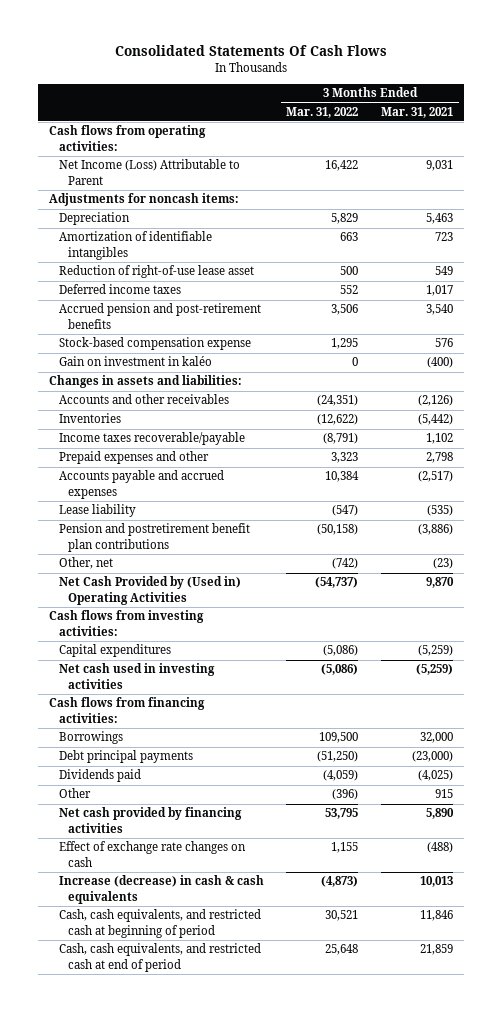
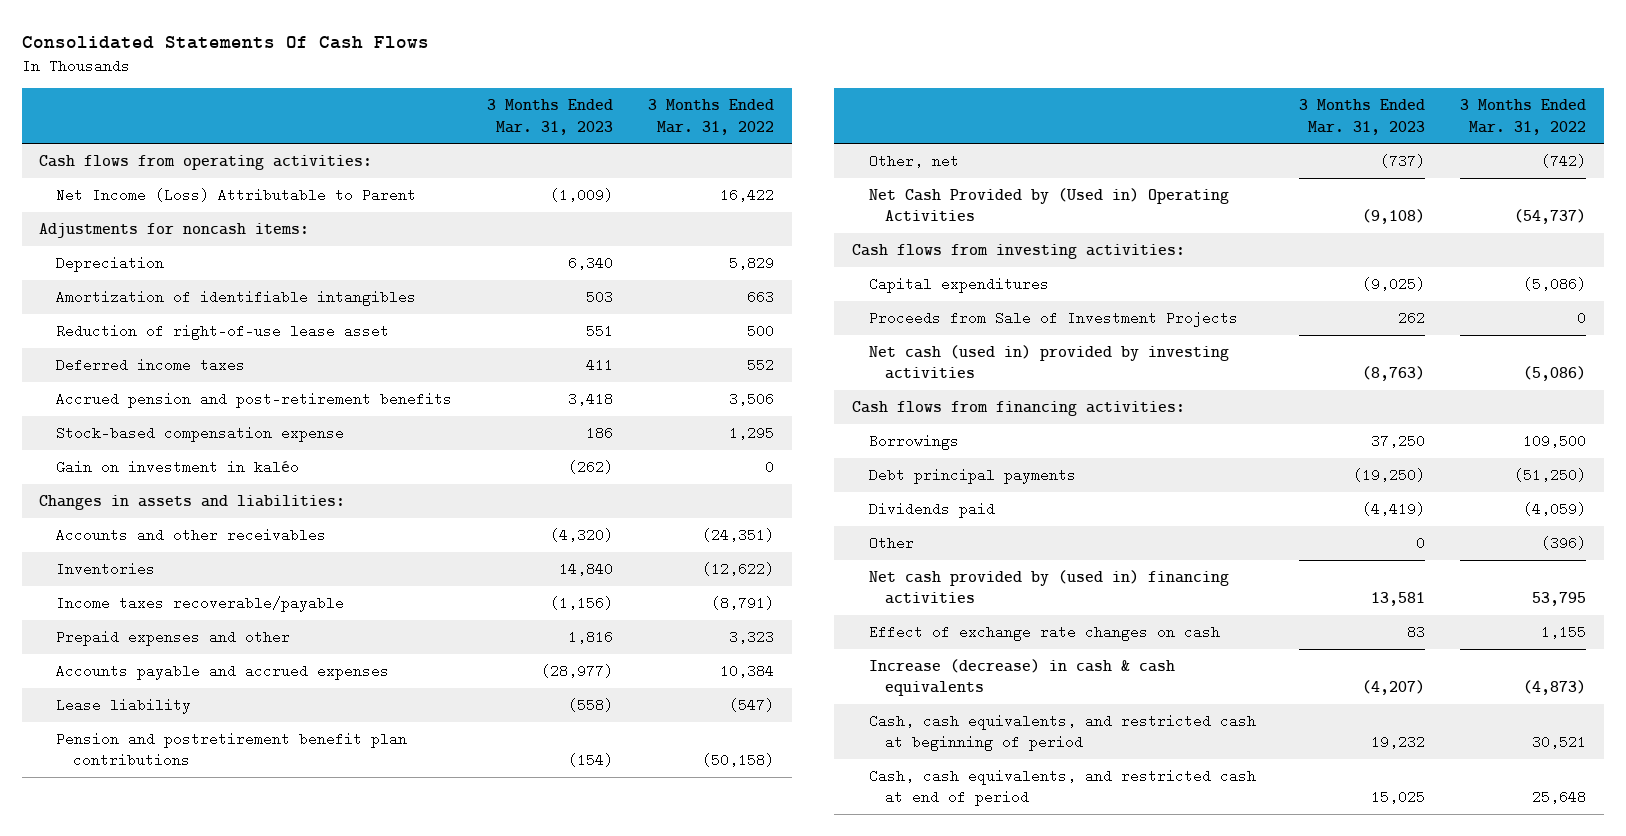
- | 3 Months Ended Mar. 31, 2022 | 3 Months Ended Mar. 31, 2021
+ | 3 Months Ended Mar. 31, 2023 | 3 Months Ended Mar. 31, 2022
- Net cash used in investing activities | (5,086) | (5,259)
+ Proceeds from Sale of Investment Projects | 262 | 0
+ Net cash (used in) provided by investing activities | (8,763) | (5,086)
- Net cash provided by financing activities | 53,795 | 5,890
+ Net cash provided by (used in) financing activities | 13,581 | 53,795

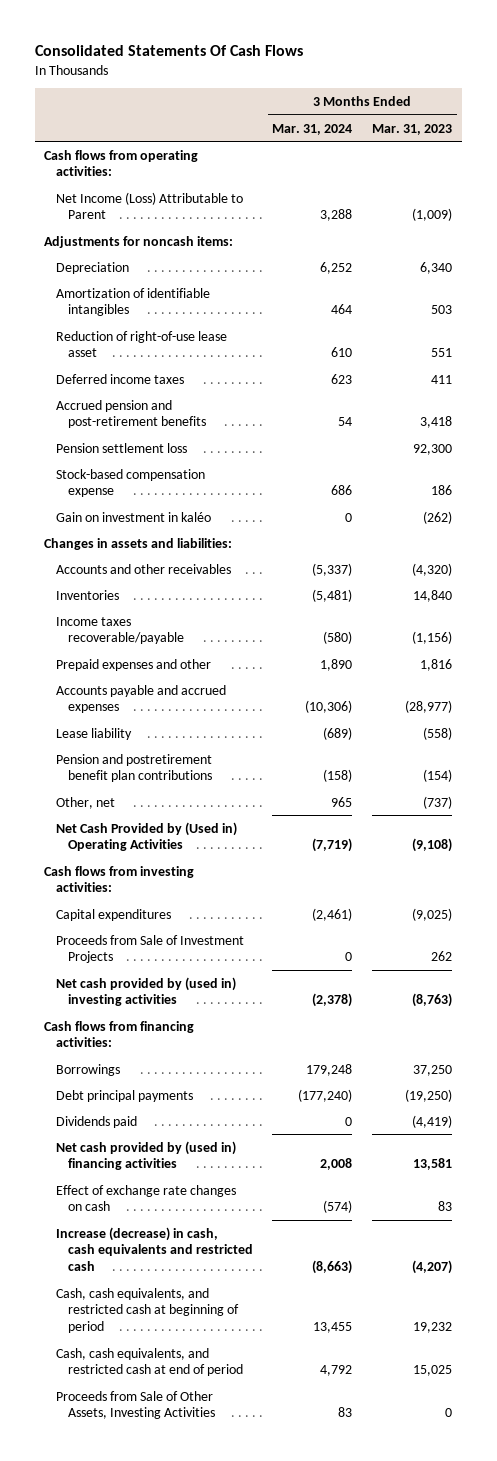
- | 3 Months Ended Mar. 31, 2023 | 3 Months Ended Mar. 31, 2022
+ | 3 Months Ended Mar. 31, 2024 | 3 Months Ended Mar. 31, 2023
+ Pension settlement loss | | 92,300
- Net cash (used in) provided by investing activities | (8,763) | (5,086)
+ Net cash provided by (used in) investing activities | (2,378) | (8,763)
- Other | 0 | (396)
- Increase (decrease) in cash & cash equivalents | (4,207) | (4,873)
+ Increase (decrease) in cash, cash equivalents and restricted cash | (8,663) | (4,207)
+ Proceeds from Sale of Other Assets, Investing Activities | 83 | 0

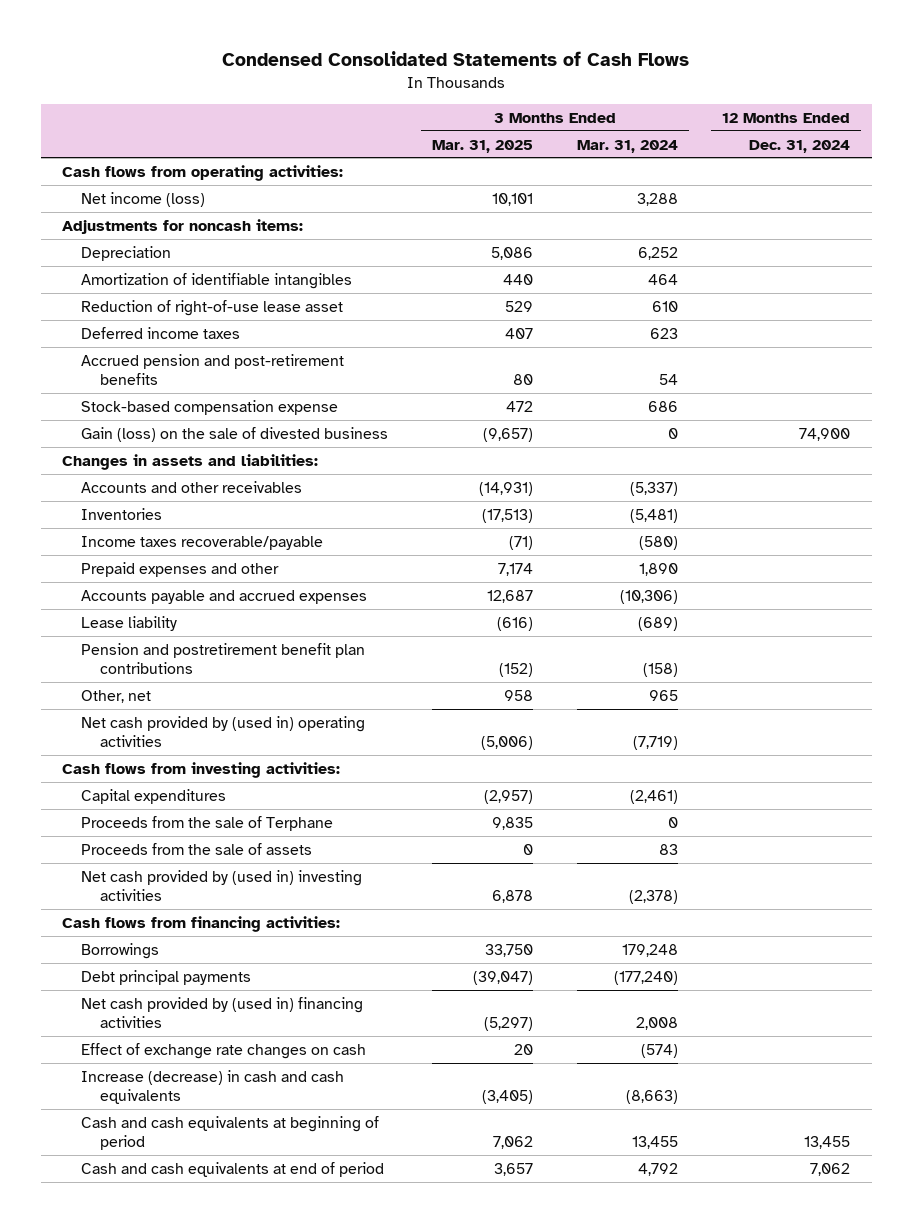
- Consolidated Statements Of Cash Flows
+ Condensed Consolidated Statements of Cash Flows
- | 3 Months Ended Mar. 31, 2024 | 3 Months Ended Mar. 31, 2023
+ | 3 Months Ended Mar. 31, 2025 | 3 Months Ended Mar. 31, 2024 | 12 Months Ended Dec. 31, 2024
- Net Income (Loss) Attributable to Parent | 3,288 | (1,009)
+ Net income (loss) | 10,101 | 3,288 |
- Pension settlement loss | | 92,300
- Gain on investment in kaléo | 0 | (262)
+ Gain (loss) on the sale of divested business | (9,657) | 0 | 74,900
- Net Cash Provided by (Used in) Operating Activities | (7,719) | (9,108)
+ Net cash provided by (used in) operating activities | (5,006) | (7,719) |
- Proceeds from Sale of Investment Projects | 0 | 262
+ Proceeds from the sale of Terphane | 9,835 | 0 |
+ Proceeds from the sale of assets | 0 | 83 |
- Dividends paid | 0 | (4,419)
- Increase (decrease) in cash, cash equivalents and restricted cash | (8,663) | (4,207)
- Cash, cash equivalents, and restricted cash at beginning of period | 13,455 | 19,232
- Cash, cash equivalents, and restricted cash at end of period | 4,792 | 15,025
- Proceeds from Sale of Other Assets, Investing Activities | 83 | 0
+ Increase (decrease) in cash and cash equivalents | (3,405) | (8,663) |
+ Cash and cash equivalents at beginning of period | 7,062 | 13,455 | 13,455
+ Cash and cash equivalents at end of period | 3,657 | 4,792 | 7,062

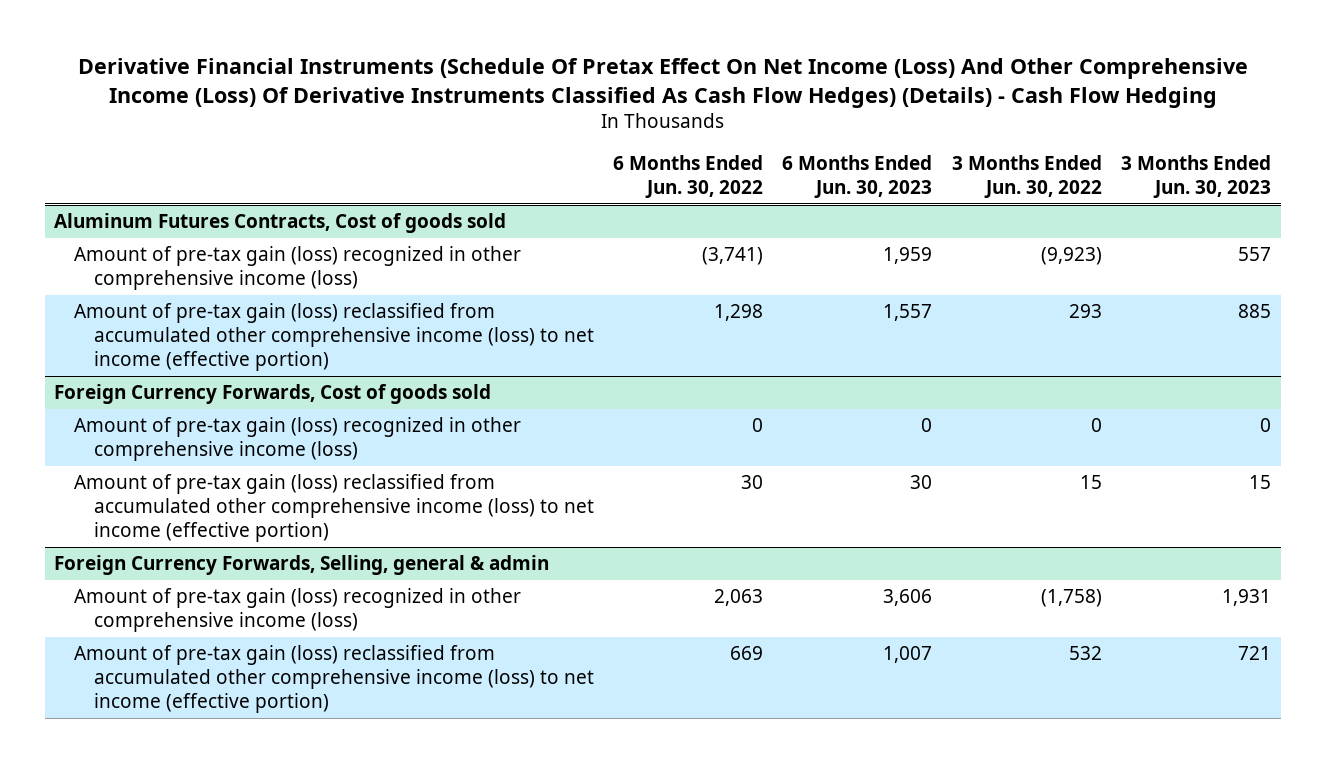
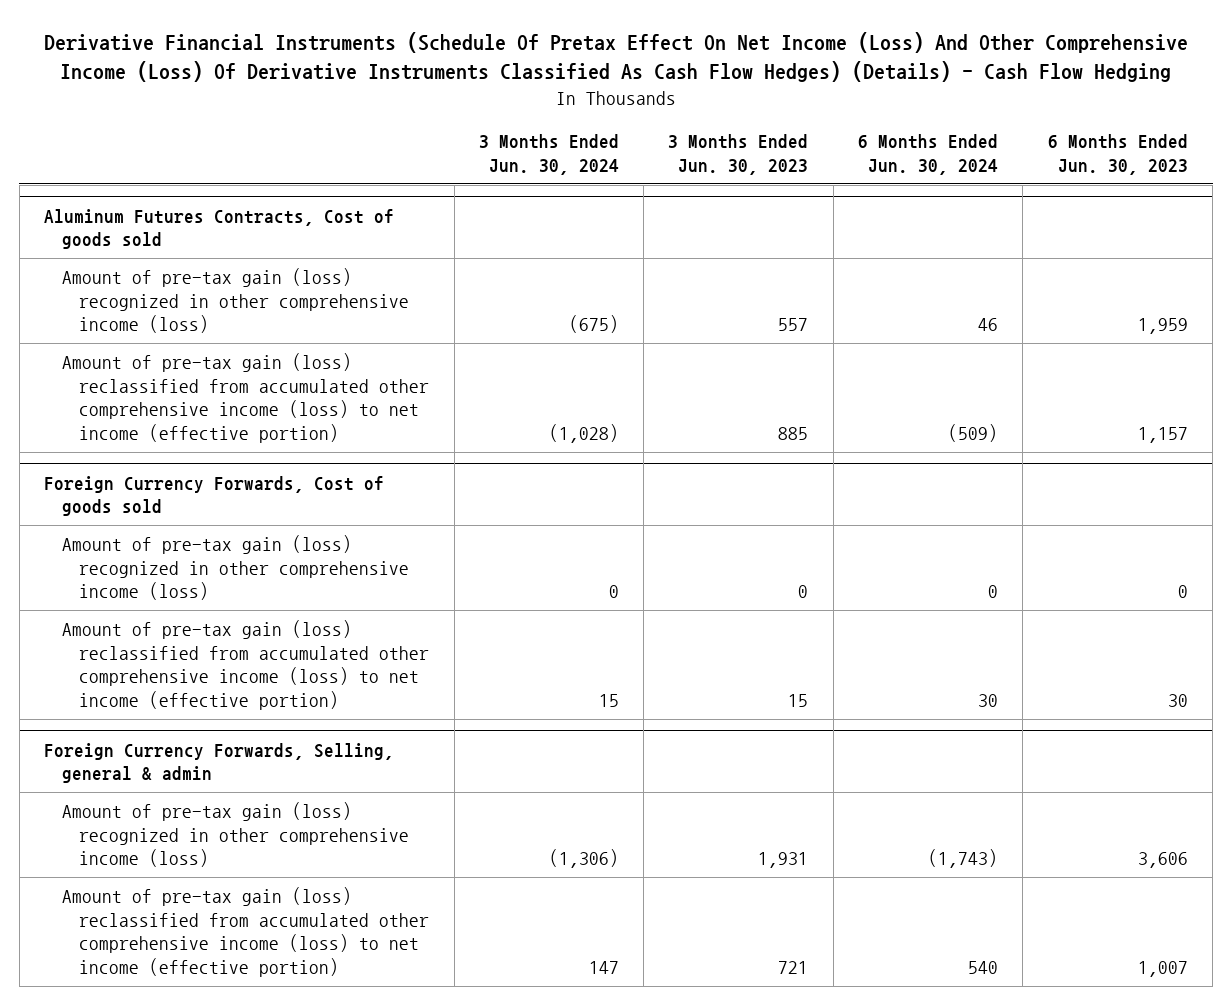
- | 6 Months Ended Jun. 30, 2022 | 6 Months Ended Jun. 30, 2023 | 3 Months Ended Jun. 30, 2022 | 3 Months Ended Jun. 30, 2023
+ | 3 Months Ended Jun. 30, 2024 | 3 Months Ended Jun. 30, 2023 | 6 Months Ended Jun. 30, 2024 | 6 Months Ended Jun. 30, 2023
@ Aluminum Futures Contracts, Cost of goods sold
- Amount of pre-tax gain (loss) reclassified from accumulated other comprehensive income (loss) to net income (effective portion) | 1,298 | 1,557 | 293 | 885
+ Amount of pre-tax gain (loss) reclassified from accumulated other comprehensive income (loss) to net income (effective portion) | (1,028) | 885 | (509) | 1,157

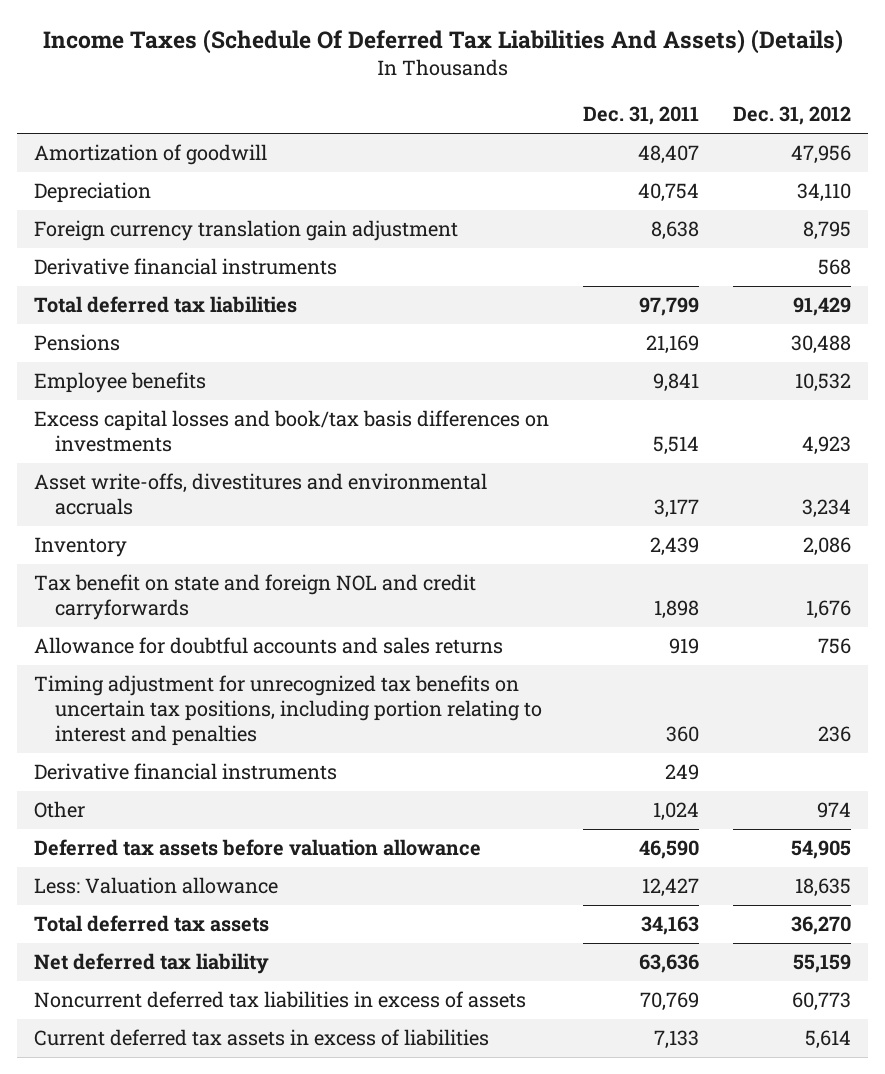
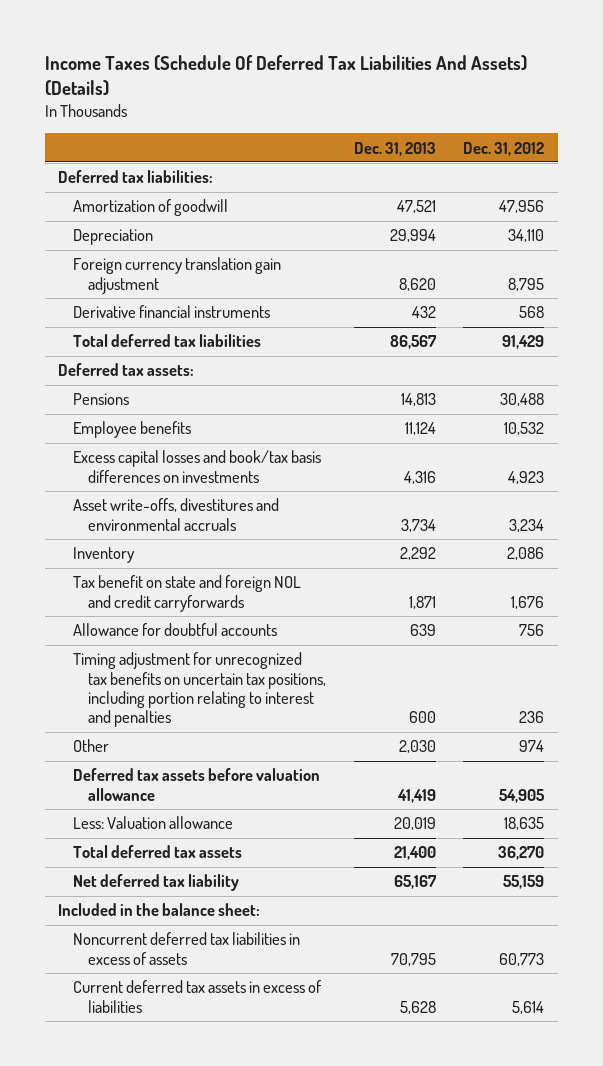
- | Dec. 31, 2011 | Dec. 31, 2012
+ | Dec. 31, 2013 | Dec. 31, 2012
+ Deferred tax liabilities:
+ Deferred tax assets:
- Allowance for doubtful accounts and sales returns | 919 | 756
+ Allowance for doubtful accounts | 639 | 756
- Derivative financial instruments | 249 |
+ Included in the balance sheet:

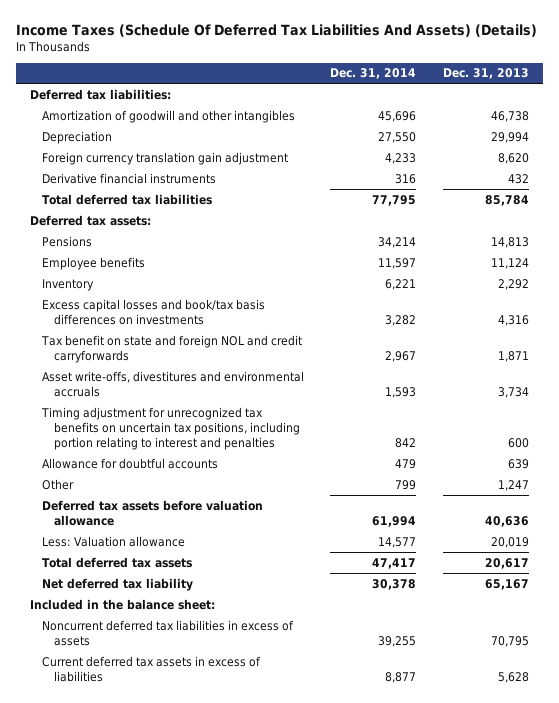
- | Dec. 31, 2013 | Dec. 31, 2012
+ | Dec. 31, 2014 | Dec. 31, 2013
- Amortization of goodwill | 47,521 | 47,956
+ Amortization of goodwill and other intangibles | 45,696 | 46,738
- Total deferred tax liabilities | 86,567 | 91,429
+ Total deferred tax liabilities | 77,795 | 85,784
moved down: Excess capital losses and book/tax basis differences on investments | 3,282 | 4,316
moved down: Asset write-offs, divestitures and environmental accruals | 1,593 | 3,734
- Other | 2,030 | 974
- Deferred tax assets before valuation allowance | 41,419 | 54,905
moved down: Allowance for doubtful accounts | 479 | 639
+ Other | 799 | 1,247
+ Deferred tax assets before valuation allowance | 61,994 | 40,636
- Total deferred tax assets | 21,400 | 36,270
+ Total deferred tax assets | 47,417 | 20,617

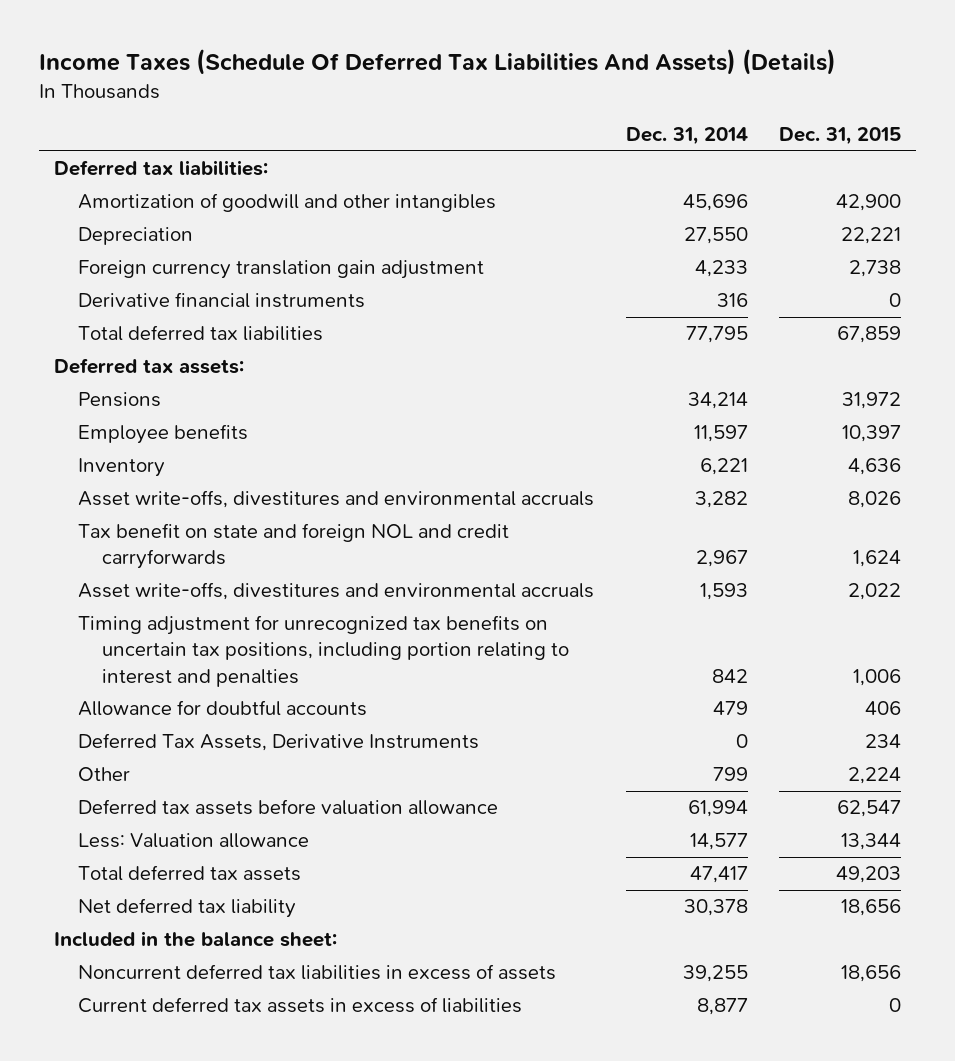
- | Dec. 31, 2014 | Dec. 31, 2013
+ | Dec. 31, 2014 | Dec. 31, 2015
- Excess capital losses and book/tax basis differences on investments | 3,282 | 4,316
+ Asset write-offs, divestitures and environmental accruals | 3,282 | 8,026
+ Deferred Tax Assets, Derivative Instruments | 0 | 234

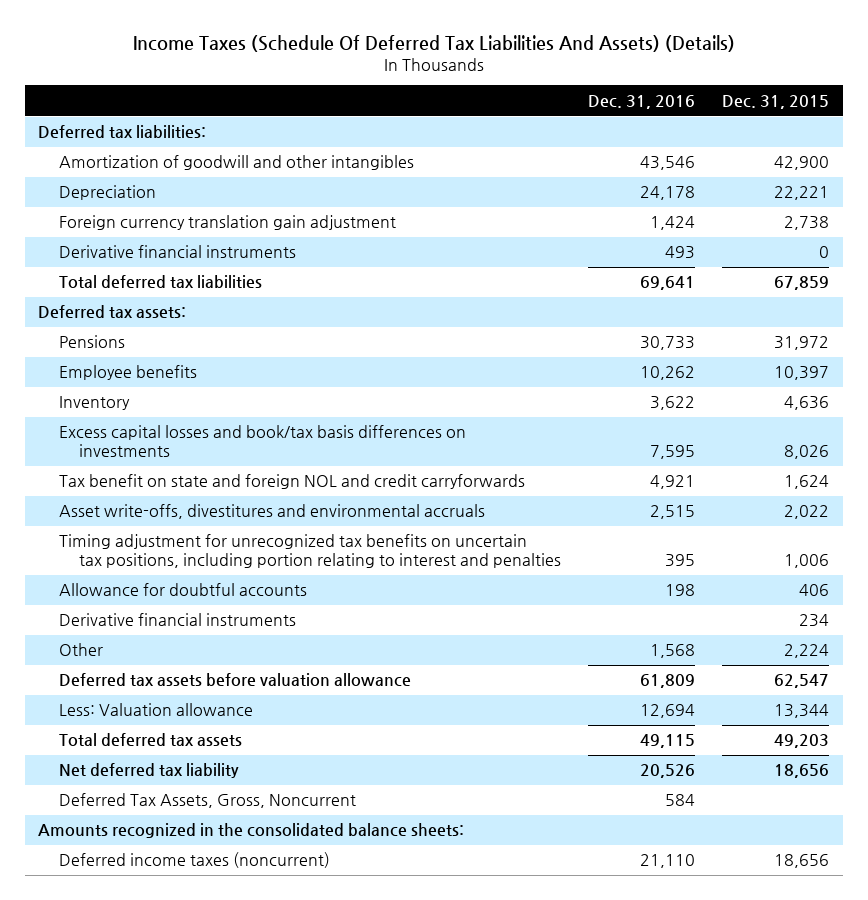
- | Dec. 31, 2014 | Dec. 31, 2015
+ | Dec. 31, 2016 | Dec. 31, 2015
- Asset write-offs, divestitures and environmental accruals | 3,282 | 8,026
+ Excess capital losses and book/tax basis differences on investments | 7,595 | 8,026
- Deferred Tax Assets, Derivative Instruments | 0 | 234
+ Derivative financial instruments | | 234
- Included in the balance sheet:
- Noncurrent deferred tax liabilities in excess of assets | 39,255 | 18,656
- Current deferred tax assets in excess of liabilities | 8,877 | 0
+ Deferred Tax Assets, Gross, Noncurrent | 584 |
+ Amounts recognized in the consolidated balance sheets:
+ Deferred income taxes (noncurrent) | 21,110 | 18,656

